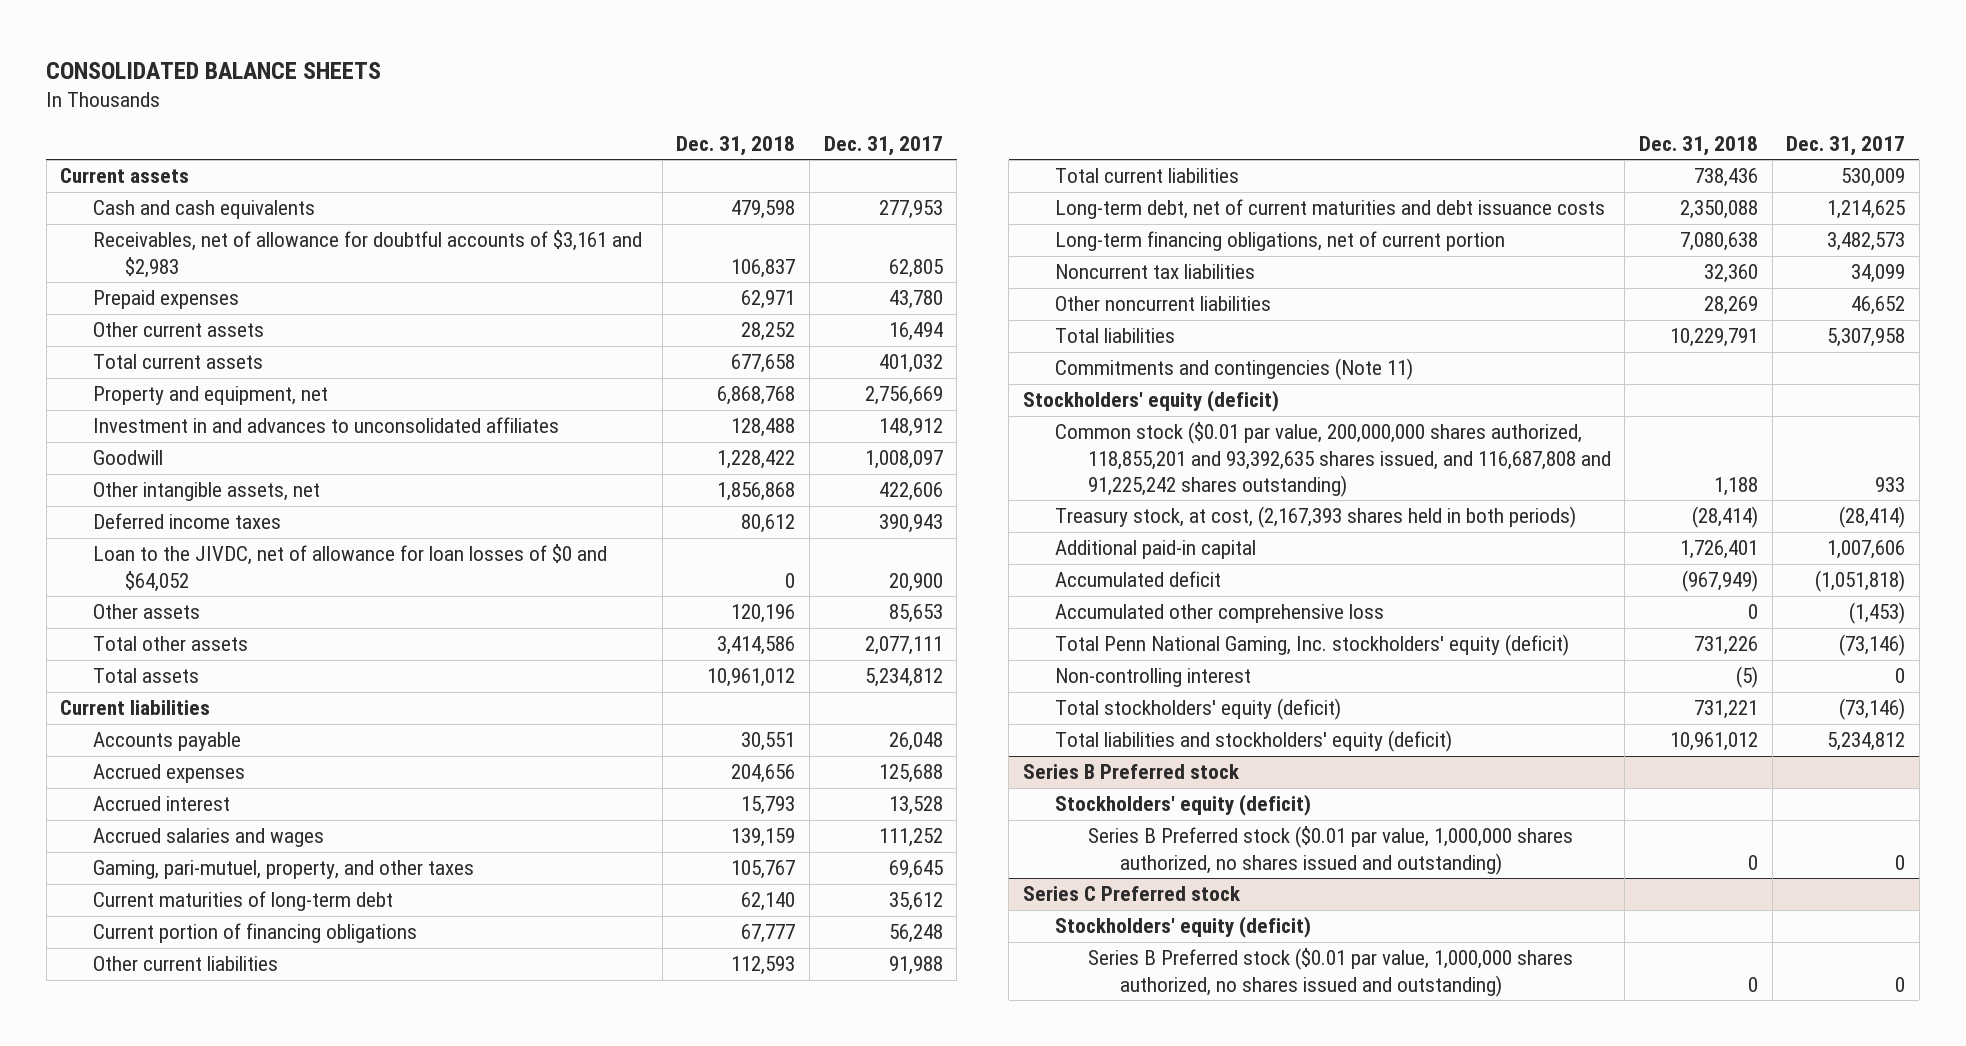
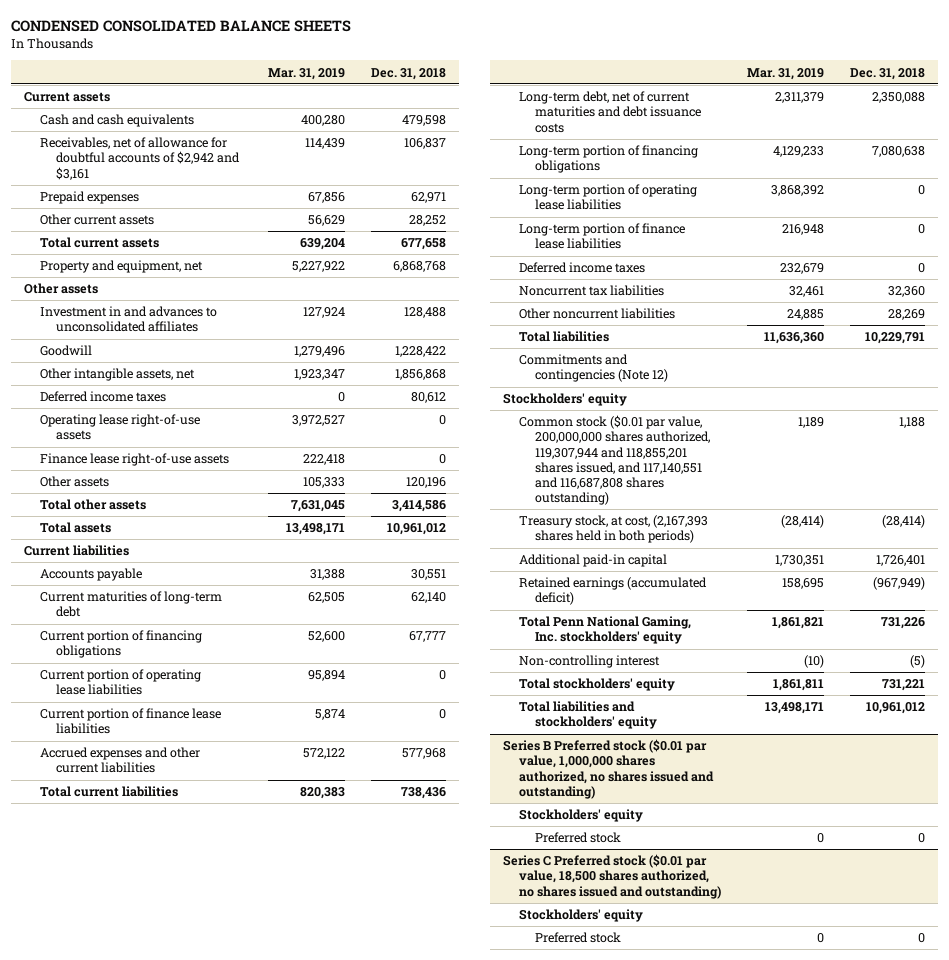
- CONSOLIDATED BALANCE SHEETS
+ CONDENSED CONSOLIDATED BALANCE SHEETS
- | Dec. 31, 2018 | Dec. 31, 2017
+ | Mar. 31, 2019 | Dec. 31, 2018
- Receivables, net of allowance for doubtful accounts of $3,161 and $2,983 | 106,837 | 62,805
+ Receivables, net of allowance for doubtful accounts of $2,942 and $3,161 | 114,439 | 106,837
+ Other assets
- Loan to the JIVDC, net of allowance for loan losses of $0 and $64,052 | 0 | 20,900
+ Operating lease right-of-use assets | 3,972,527 | 0
+ Finance lease right-of-use assets | 222,418 | 0
- Accrued expenses | 204,656 | 125,688
- Accrued interest | 15,793 | 13,528
- Accrued salaries and wages | 139,159 | 111,252
- Gaming, pari-mutuel, property, and other taxes | 105,767 | 69,645
- Other current liabilities | 112,593 | 91,988
+ Current portion of operating lease liabilities | 95,894 | 0
+ Current portion of finance lease liabilities | 5,874 | 0
+ Accrued expenses and other current liabilities | 572,122 | 577,968
- Long-term financing obligations, net of current portion | 7,080,638 | 3,482,573
+ Long-term portion of financing obligations | 4,129,233 | 7,080,638
+ Long-term portion of operating lease liabilities | 3,868,392 | 0
+ Long-term portion of finance lease liabilities | 216,948 | 0
+ Deferred income taxes | 232,679 | 0
- Commitments and contingencies (Note 11)
- Stockholders' equity (deficit)
- Common stock ($0.01 par value, 200,000,000 shares authorized, 118,855,201 and 93,392,635 shares issued, and 116,687,808 and 91,225,242 shares outstanding) | 1,188 | 933
+ Commitments and contingencies (Note 12)
+ Stockholders' equity
+ Common stock ($0.01 par value, 200,000,000 shares authorized, 119,307,944 and 118,855,201 shares issued, and 117,140,551 and 116,687,808 shares outstanding) | 1,189 | 1,188
- Accumulated deficit | (967,949) | (1,051,818)
- Accumulated other comprehensive loss | 0 | (1,453)
- Total Penn National Gaming, Inc. stockholders' equity (deficit) | 731,226 | (73,146)
+ Retained earnings (accumulated deficit) | 158,695 | (967,949)
+ Total Penn National Gaming, Inc. stockholders' equity | 1,861,821 | 731,226
- Total stockholders' equity (deficit) | 731,221 | (73,146)
- Total liabilities and stockholders' equity (deficit) | 10,961,012 | 5,234,812
- Series B Preferred stock
- Stockholders' equity (deficit)
- Series B Preferred stock ($0.01 par value, 1,000,000 shares authorized, no shares issued and outstanding) | 0 | 0
- Series C Preferred stock
- Stockholders' equity (deficit)
- Series B Preferred stock ($0.01 par value, 1,000,000 shares authorized, no shares issued and outstanding) | 0 | 0
+ Total stockholders' equity | 1,861,811 | 731,221
+ Total liabilities and stockholders' equity | 13,498,171 | 10,961,012
+ Series B Preferred stock ($0.01 par value, 1,000,000 shares authorized, no shares issued and outstanding)
+ Stockholders' equity
+ Preferred stock | 0 | 0
+ Series C Preferred stock ($0.01 par value, 18,500 shares authorized, no shares issued and outstanding)
+ Stockholders' equity
+ Preferred stock | 0 | 0

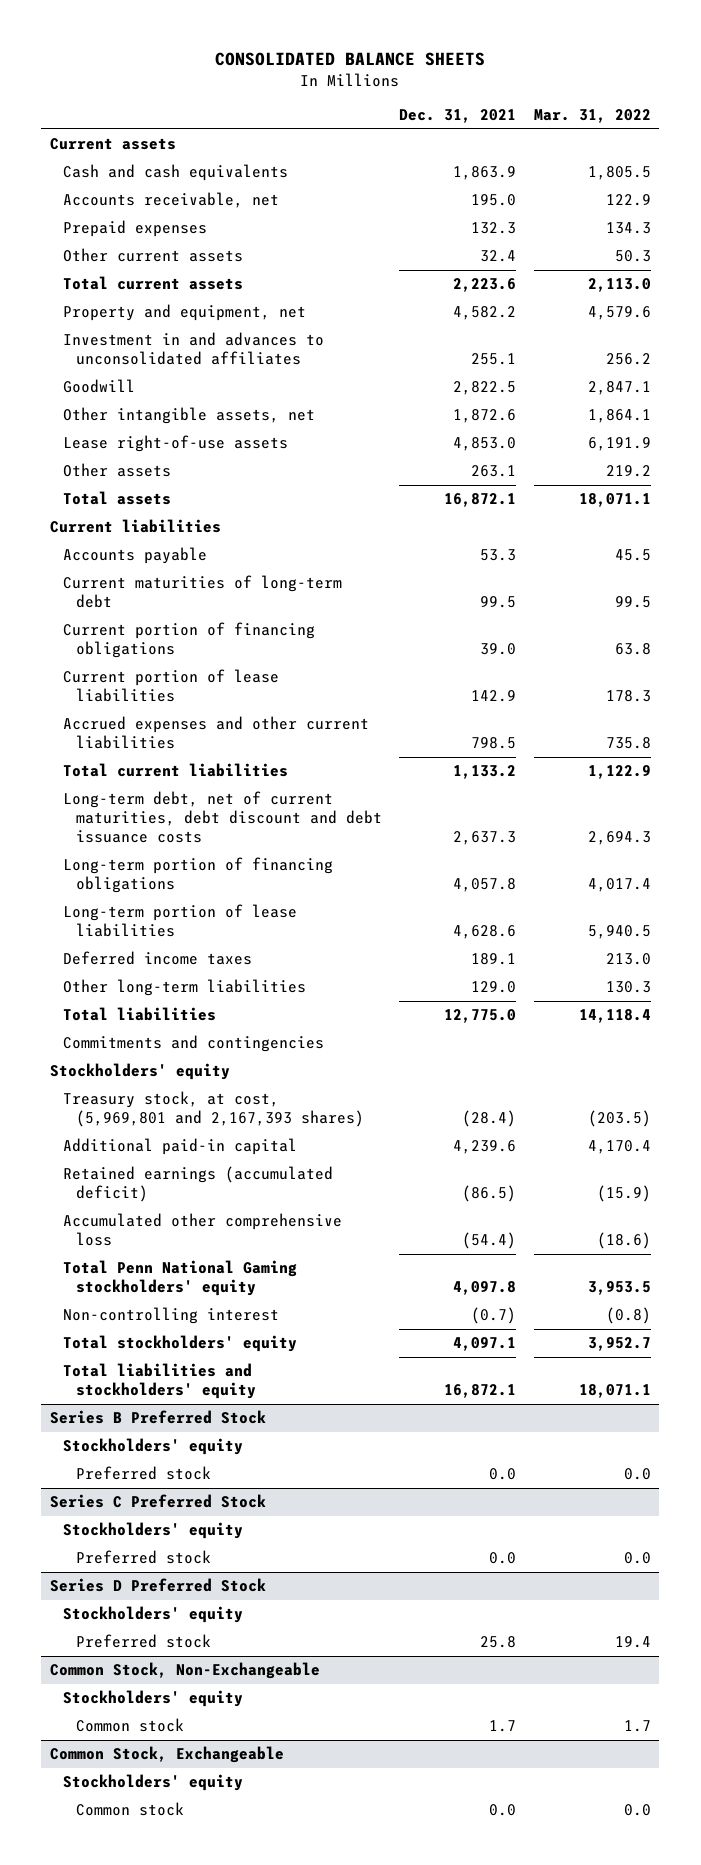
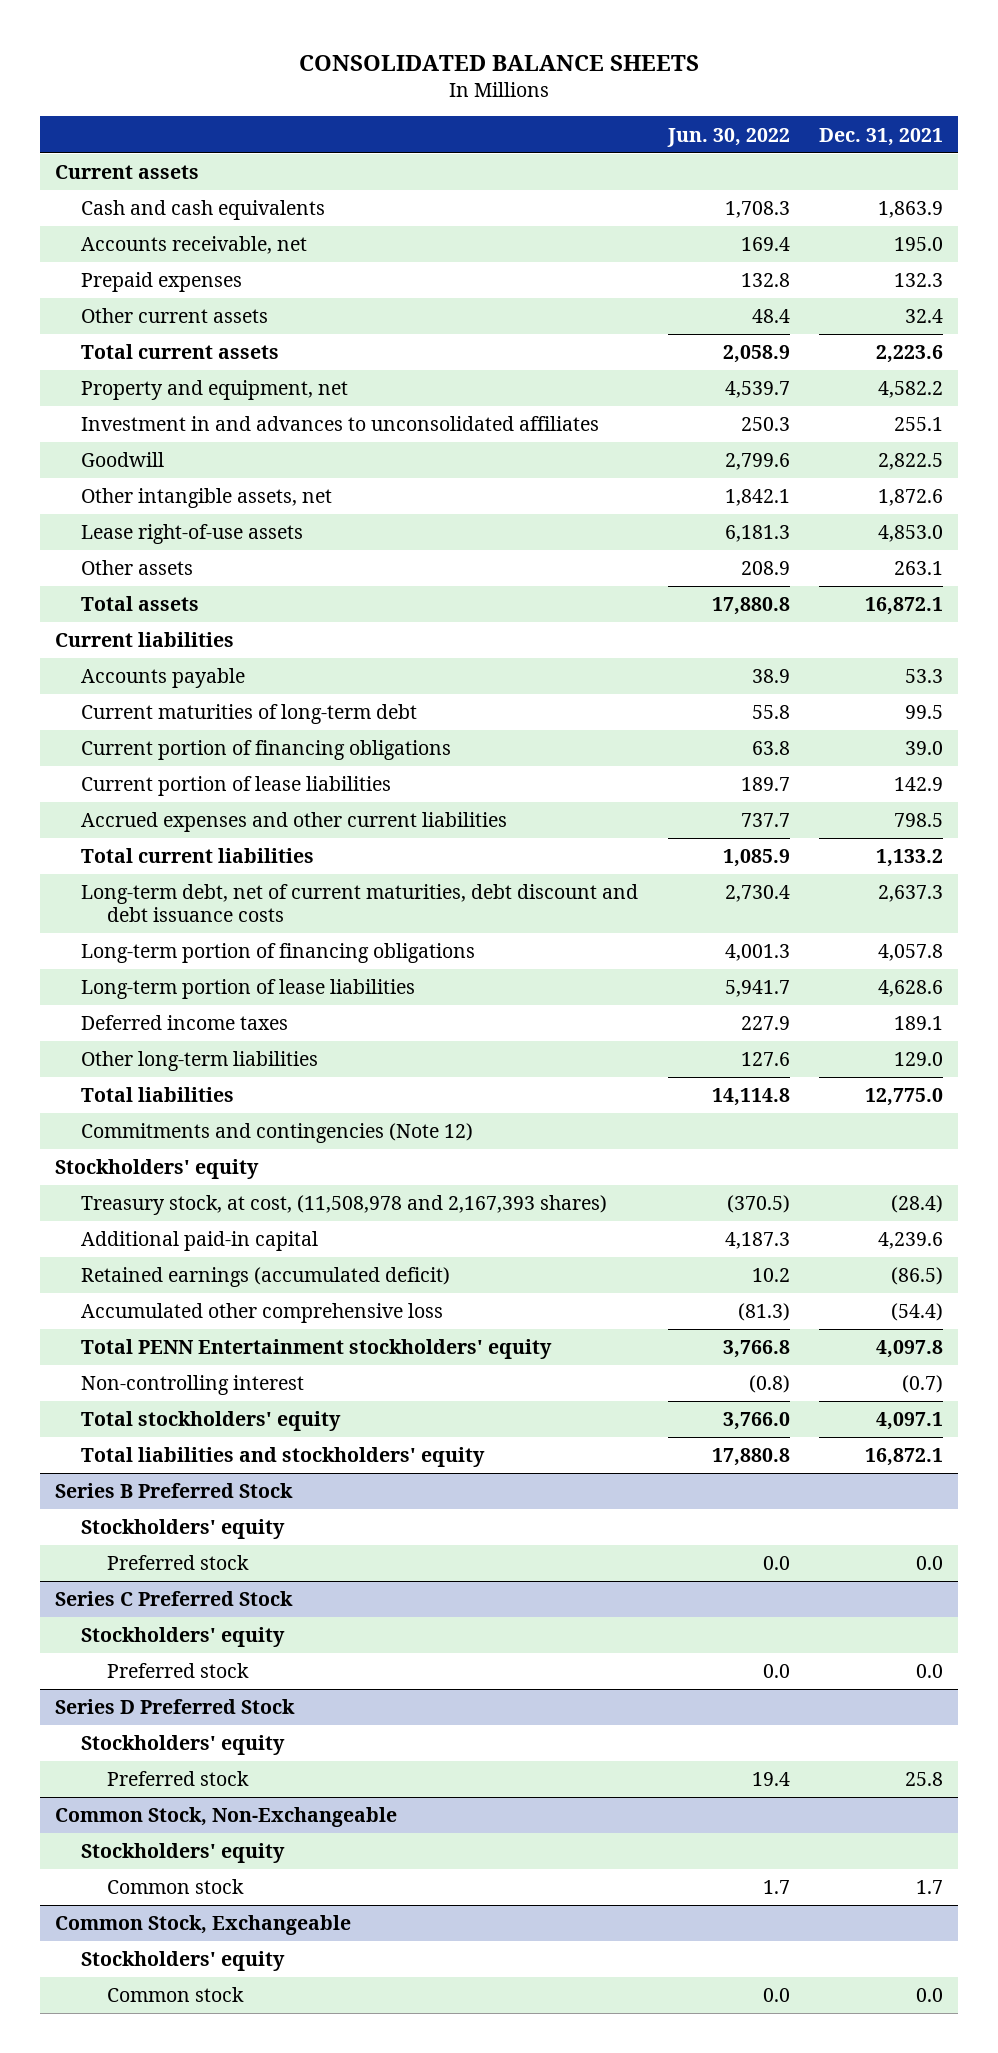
- | Dec. 31, 2021 | Mar. 31, 2022
+ | Jun. 30, 2022 | Dec. 31, 2021
- Commitments and contingencies
+ Commitments and contingencies (Note 12)
- Treasury stock, at cost, (5,969,801 and 2,167,393 shares) | (28.4) | (203.5)
+ Treasury stock, at cost, (11,508,978 and 2,167,393 shares) | (370.5) | (28.4)
- Total Penn National Gaming stockholders' equity | 4,097.8 | 3,953.5
+ Total PENN Entertainment stockholders' equity | 3,766.8 | 4,097.8

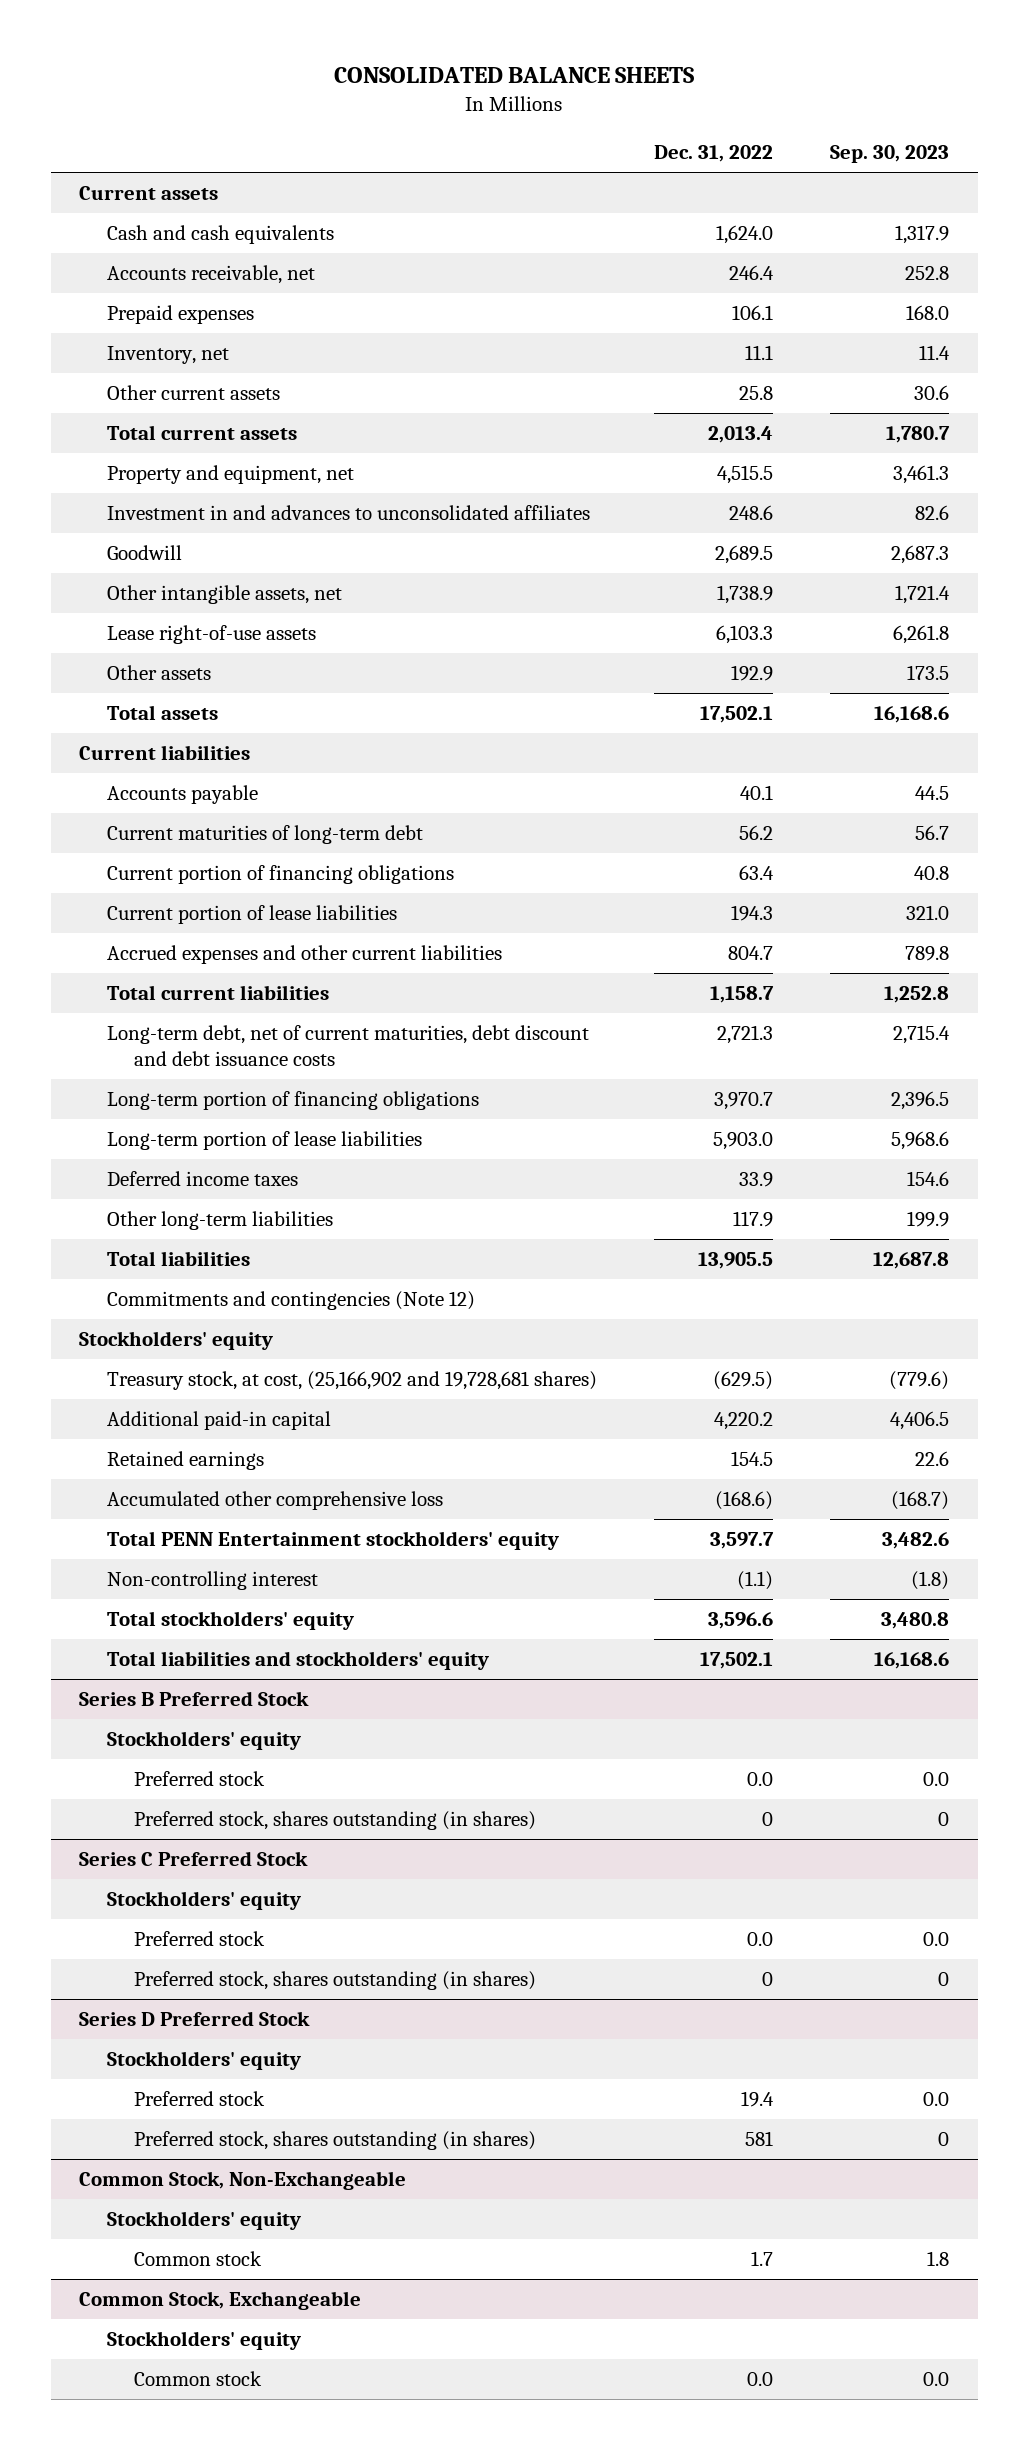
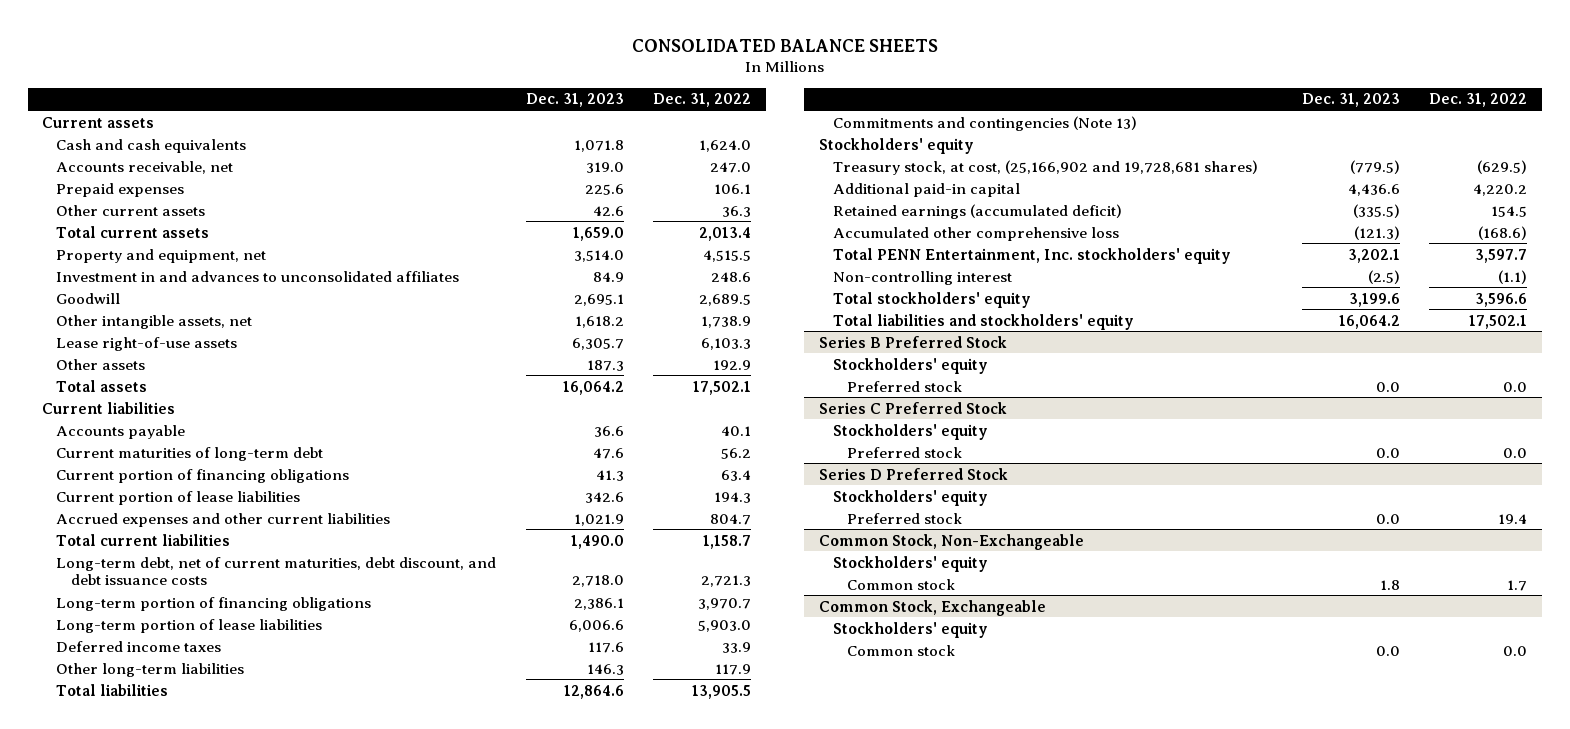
- | Dec. 31, 2022 | Sep. 30, 2023
+ | Dec. 31, 2023 | Dec. 31, 2022
- Accounts receivable, net | 246.4 | 252.8
+ Accounts receivable, net | 319.0 | 247.0
- Inventory, net | 11.1 | 11.4
- Other current assets | 25.8 | 30.6
+ Other current assets | 42.6 | 36.3
- Long-term debt, net of current maturities, debt discount and debt issuance costs | 2,721.3 | 2,715.4
+ Long-term debt, net of current maturities, debt discount, and debt issuance costs | 2,718.0 | 2,721.3
- Commitments and contingencies (Note 12)
+ Commitments and contingencies (Note 13)
- Retained earnings | 154.5 | 22.6
+ Retained earnings (accumulated deficit) | (335.5) | 154.5
- Total PENN Entertainment stockholders' equity | 3,597.7 | 3,482.6
+ Total PENN Entertainment, Inc. stockholders' equity | 3,202.1 | 3,597.7
@ Series B Preferred Stock
- Preferred stock, shares outstanding (in shares) | 0 | 0
@ Series C Preferred Stock
- Preferred stock, shares outstanding (in shares) | 0 | 0
@ Series D Preferred Stock
- Preferred stock, shares outstanding (in shares) | 581 | 0

